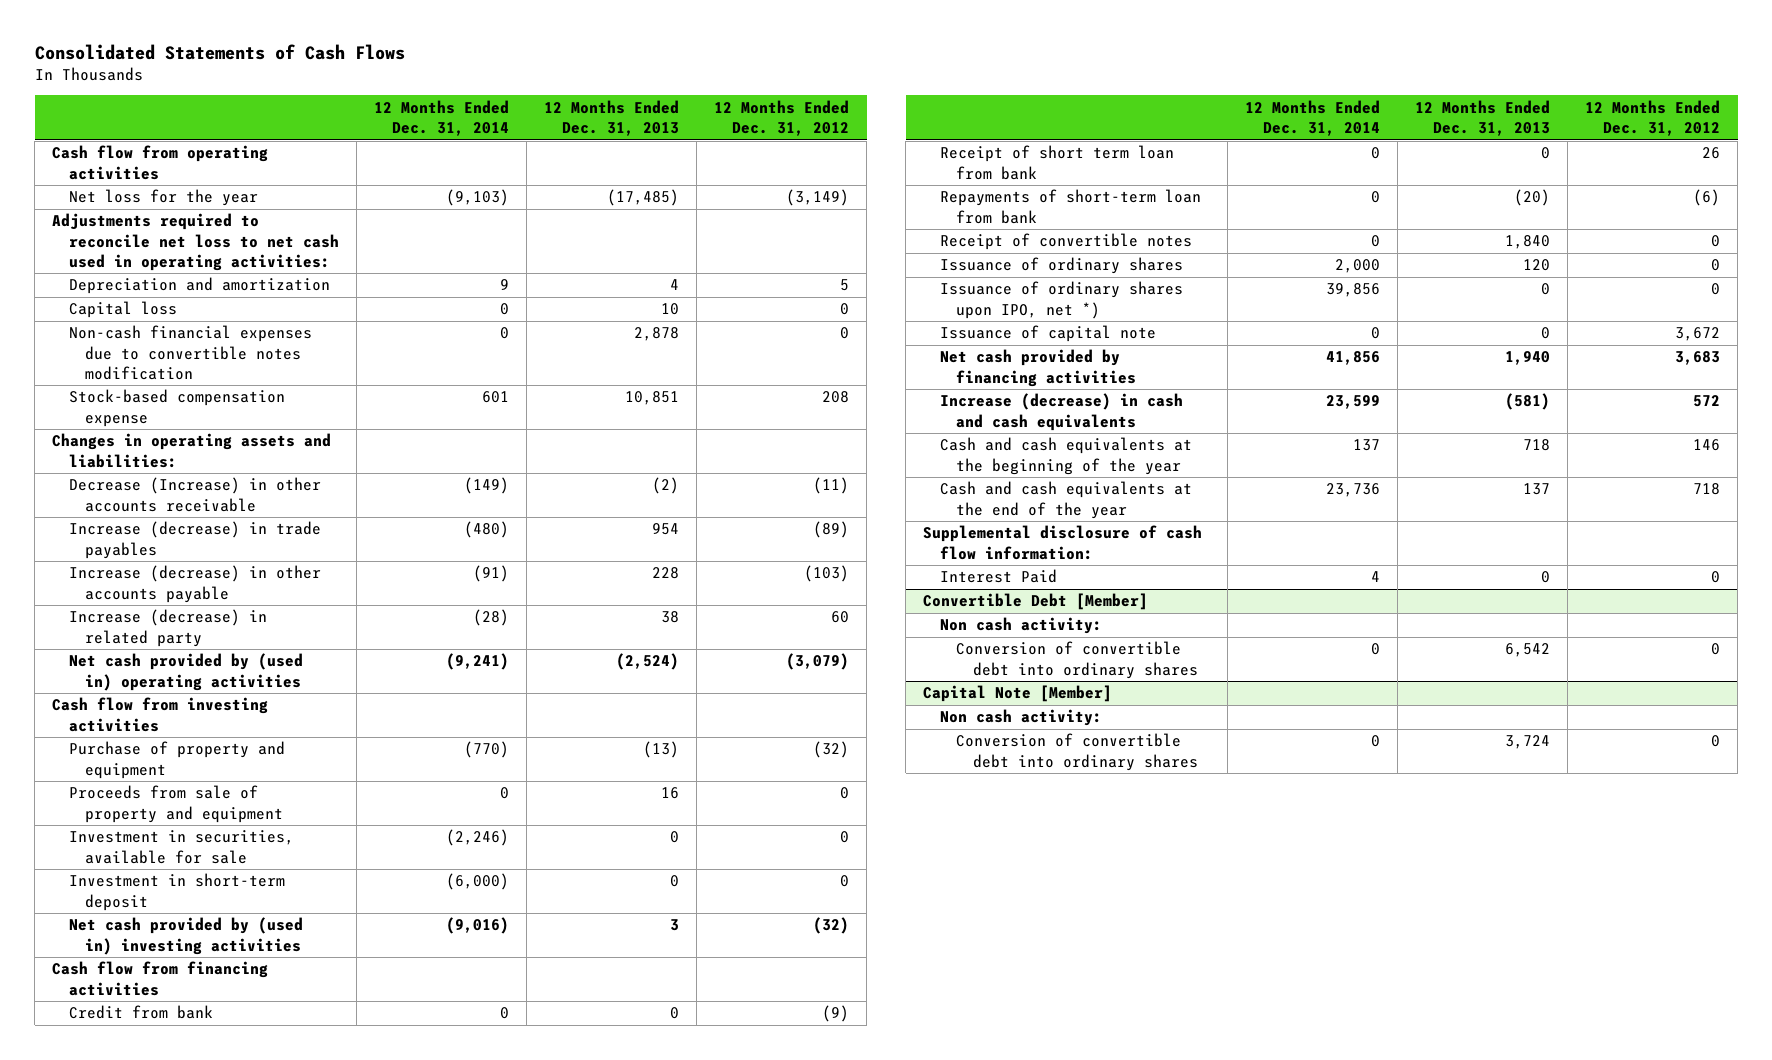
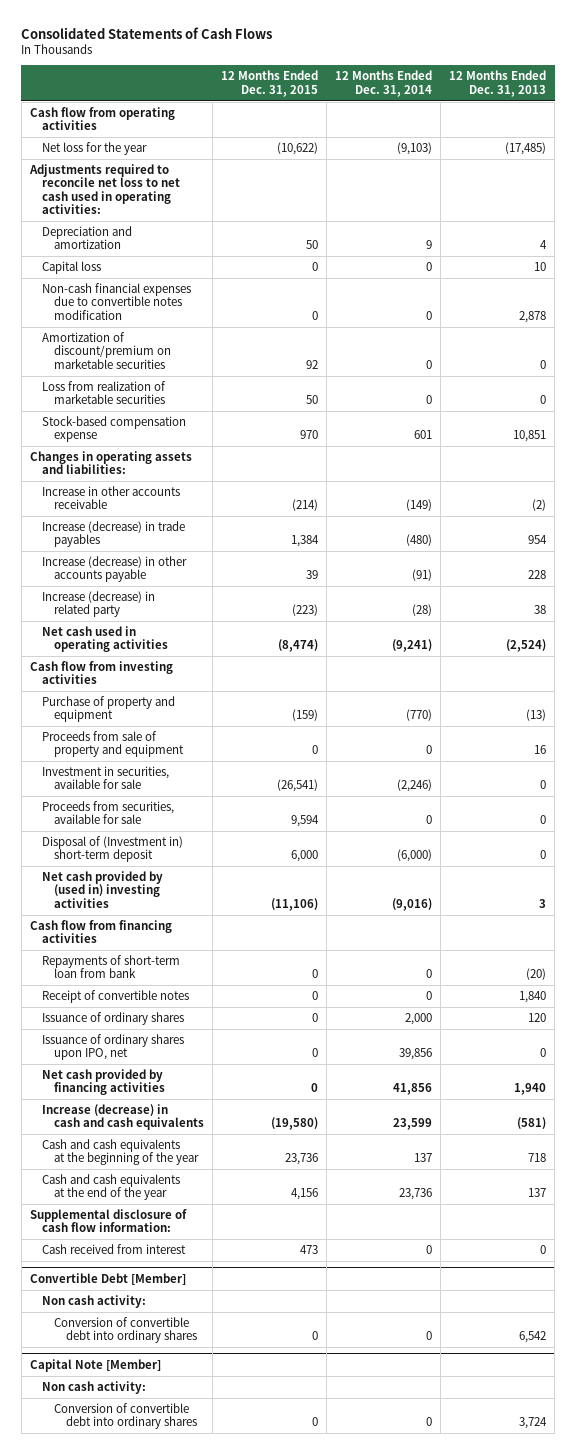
- | 12 Months Ended Dec. 31, 2014 | 12 Months Ended Dec. 31, 2013 | 12 Months Ended Dec. 31, 2012
+ | 12 Months Ended Dec. 31, 2015 | 12 Months Ended Dec. 31, 2014 | 12 Months Ended Dec. 31, 2013
+ Amortization of discount/premium on marketable securities | 92 | 0 | 0
+ Loss from realization of marketable securities | 50 | 0 | 0
- Decrease (Increase) in other accounts receivable | (149) | (2) | (11)
+ Increase in other accounts receivable | (214) | (149) | (2)
- Net cash provided by (used in) operating activities | (9,241) | (2,524) | (3,079)
+ Net cash used in operating activities | (8,474) | (9,241) | (2,524)
- Investment in short-term deposit | (6,000) | 0 | 0
+ Proceeds from securities, available for sale | 9,594 | 0 | 0
+ Disposal of (Investment in) short-term deposit | 6,000 | (6,000) | 0
- Credit from bank | 0 | 0 | (9)
- Receipt of short term loan from bank | 0 | 0 | 26
- Issuance of ordinary shares upon IPO, net *) | 39,856 | 0 | 0
- Issuance of capital note | 0 | 0 | 3,672
+ Issuance of ordinary shares upon IPO, net | 0 | 39,856 | 0
- Interest Paid | 4 | 0 | 0
+ Cash received from interest | 473 | 0 | 0

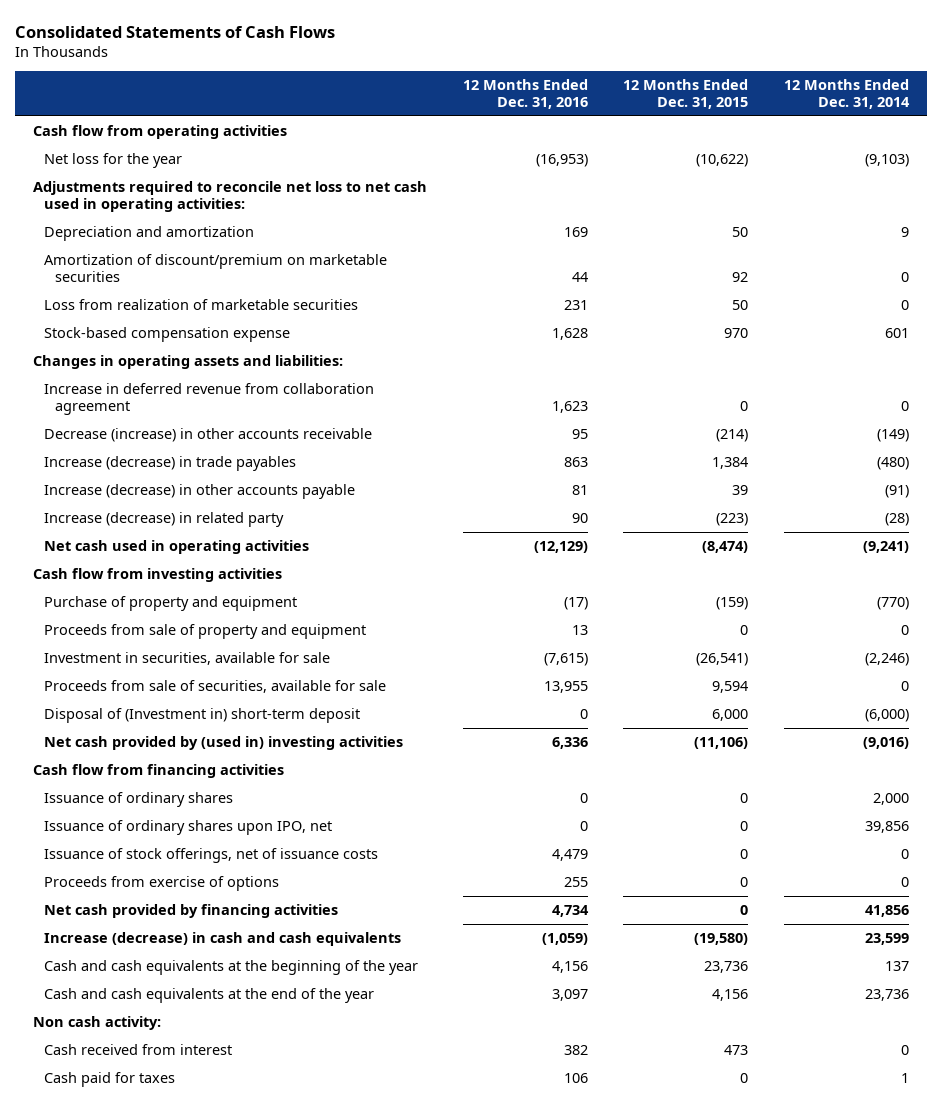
- | 12 Months Ended Dec. 31, 2015 | 12 Months Ended Dec. 31, 2014 | 12 Months Ended Dec. 31, 2013
+ | 12 Months Ended Dec. 31, 2016 | 12 Months Ended Dec. 31, 2015 | 12 Months Ended Dec. 31, 2014
- Capital loss | 0 | 0 | 10
- Non-cash financial expenses due to convertible notes modification | 0 | 0 | 2,878
- Increase in other accounts receivable | (214) | (149) | (2)
+ Increase in deferred revenue from collaboration agreement | 1,623 | 0 | 0
+ Decrease (increase) in other accounts receivable | 95 | (214) | (149)
- Proceeds from securities, available for sale | 9,594 | 0 | 0
+ Proceeds from sale of securities, available for sale | 13,955 | 9,594 | 0
- Repayments of short-term loan from bank | 0 | 0 | (20)
- Receipt of convertible notes | 0 | 0 | 1,840
+ Issuance of stock offerings, net of issuance costs | 4,479 | 0 | 0
+ Proceeds from exercise of options | 255 | 0 | 0
- Supplemental disclosure of cash flow information:
- Convertible Debt [Member]
- Conversion of convertible debt into ordinary shares | 0 | 0 | 6,542
- Capital Note [Member]
- Non cash activity:
- Conversion of convertible debt into ordinary shares | 0 | 0 | 3,724
moved down: Cash received from interest | 382 | 473 | 0
+ Cash paid for taxes | 106 | 0 | 1

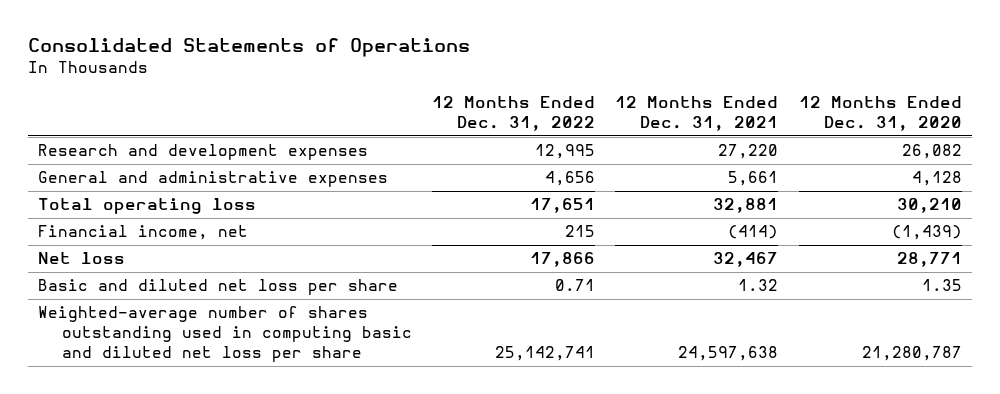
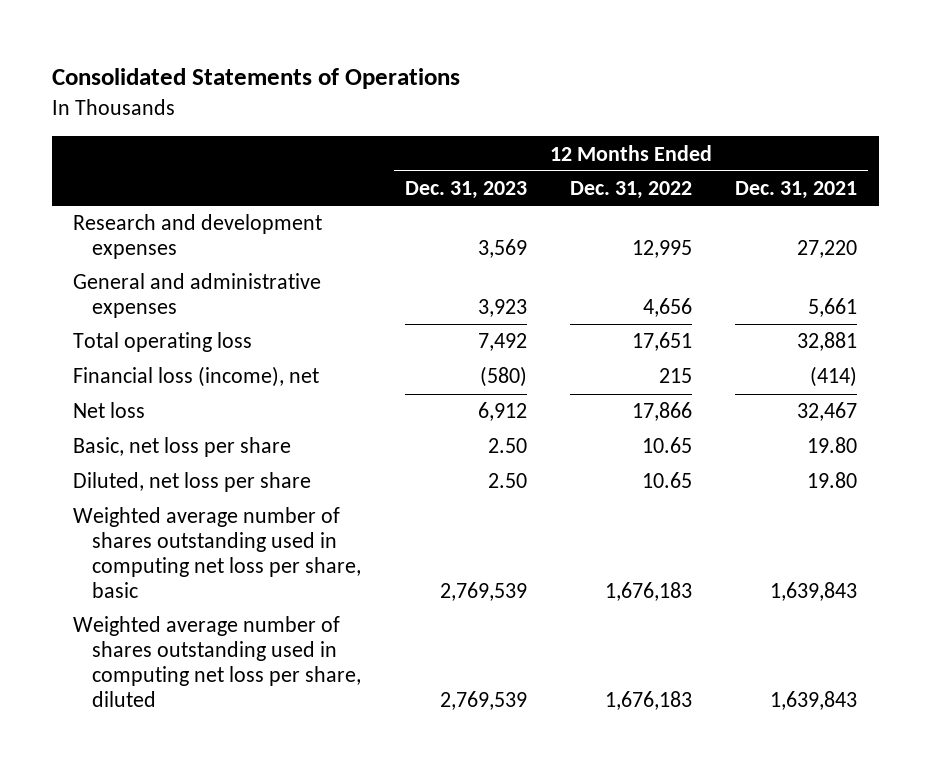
- | 12 Months Ended Dec. 31, 2022 | 12 Months Ended Dec. 31, 2021 | 12 Months Ended Dec. 31, 2020
+ | 12 Months Ended Dec. 31, 2023 | 12 Months Ended Dec. 31, 2022 | 12 Months Ended Dec. 31, 2021
- Financial income, net | 215 | (414) | (1,439)
+ Financial loss (income), net | (580) | 215 | (414)
- Basic and diluted net loss per share | 0.71 | 1.32 | 1.35
- Weighted-average number of shares outstanding used in computing basic and diluted net loss per share | 25,142,741 | 24,597,638 | 21,280,787
+ Basic, net loss per share | 2.50 | 10.65 | 19.80
+ Diluted, net loss per share | 2.50 | 10.65 | 19.80
+ Weighted average number of shares outstanding used in computing net loss per share, basic | 2,769,539 | 1,676,183 | 1,639,843
+ Weighted average number of shares outstanding used in computing net loss per share, diluted | 2,769,539 | 1,676,183 | 1,639,843

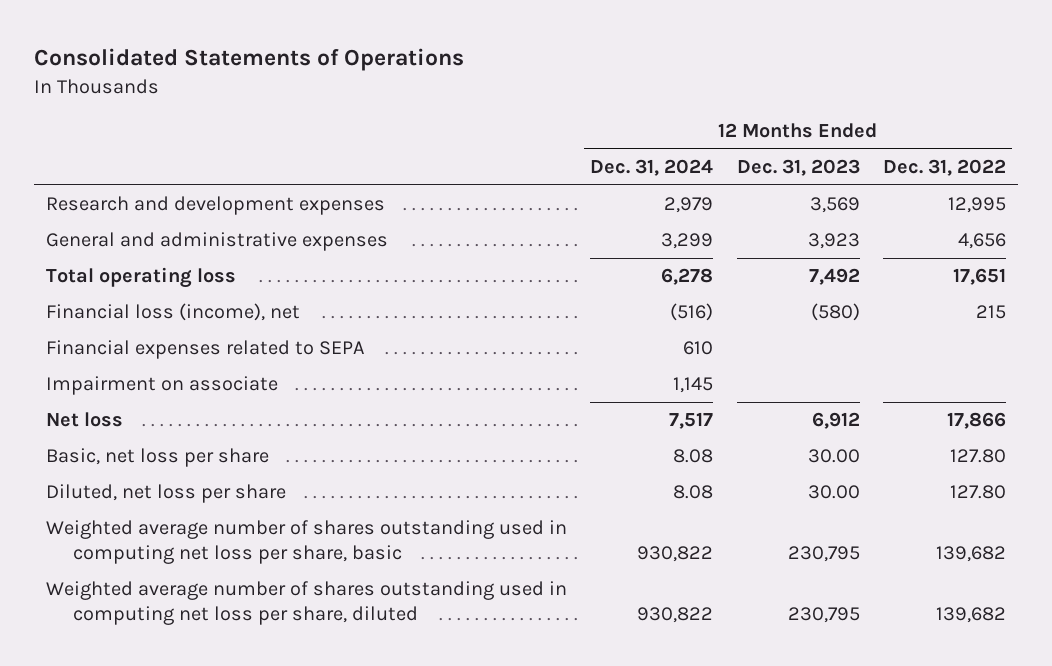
- | 12 Months Ended Dec. 31, 2023 | 12 Months Ended Dec. 31, 2022 | 12 Months Ended Dec. 31, 2021
+ | 12 Months Ended Dec. 31, 2024 | 12 Months Ended Dec. 31, 2023 | 12 Months Ended Dec. 31, 2022
+ Financial expenses related to SEPA | 610 | |
+ Impairment on associate | 1,145 | |
- Basic, net loss per share | 2.50 | 10.65 | 19.80
- Diluted, net loss per share | 2.50 | 10.65 | 19.80
- Weighted average number of shares outstanding used in computing net loss per share, basic | 2,769,539 | 1,676,183 | 1,639,843
- Weighted average number of shares outstanding used in computing net loss per share, diluted | 2,769,539 | 1,676,183 | 1,639,843
+ Basic, net loss per share | 8.08 | 30.00 | 127.80
+ Diluted, net loss per share | 8.08 | 30.00 | 127.80
+ Weighted average number of shares outstanding used in computing net loss per share, basic | 930,822 | 230,795 | 139,682
+ Weighted average number of shares outstanding used in computing net loss per share, diluted | 930,822 | 230,795 | 139,682

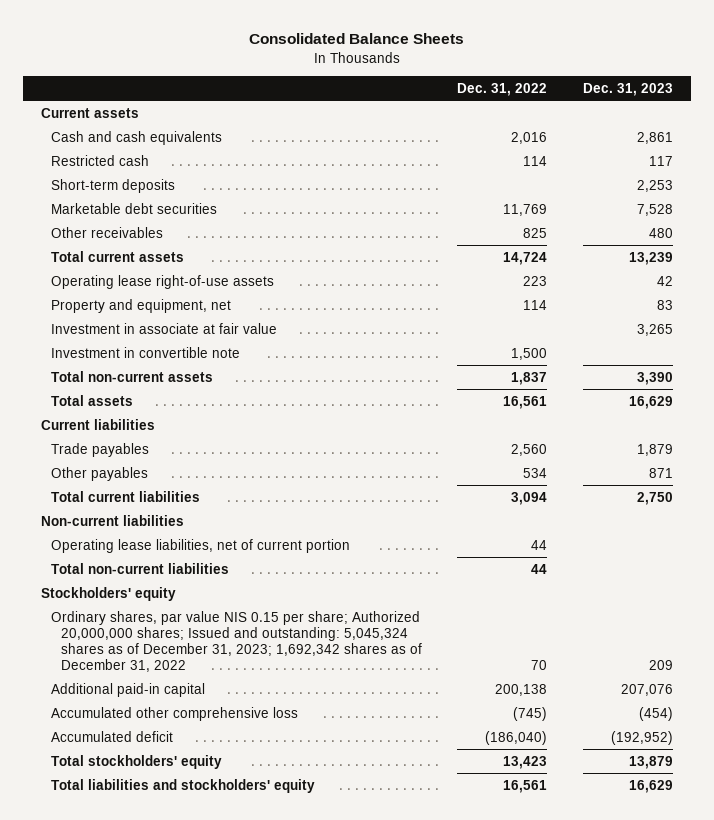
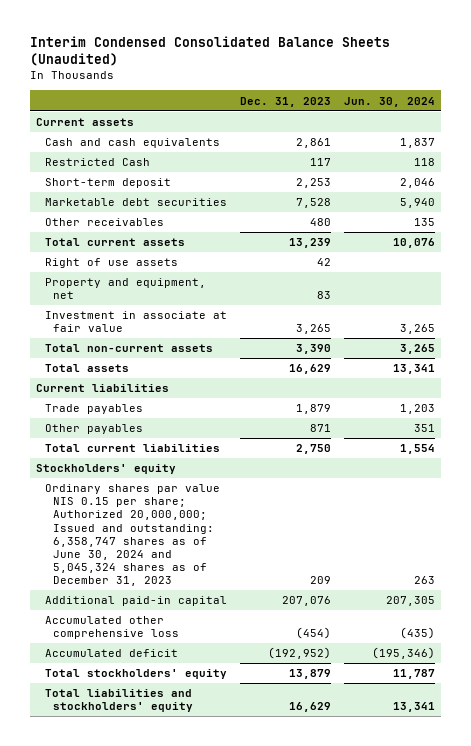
- Consolidated Balance Sheets
+ Interim Condensed Consolidated Balance Sheets (Unaudited)
- | Dec. 31, 2022 | Dec. 31, 2023
+ | Dec. 31, 2023 | Jun. 30, 2024
- Restricted cash | 114 | 117
- Short-term deposits | | 2,253
+ Restricted Cash | 117 | 118
+ Short-term deposit | 2,253 | 2,046
- Operating lease right-of-use assets | 223 | 42
+ Right of use assets | 42 |
- Investment in convertible note | 1,500 |
- Non-current liabilities
- Operating lease liabilities, net of current portion | 44 |
- Total non-current liabilities | 44 |
- Ordinary shares, par value NIS 0.15 per share; Authorized 20,000,000 shares; Issued and outstanding: 5,045,324 shares as of December 31, 2023; 1,692,342 shares as of December 31, 2022 | 70 | 209
+ Ordinary shares par value NIS 0.15 per share; Authorized 20,000,000; Issued and outstanding: 6,358,747 shares as of June 30, 2024 and 5,045,324 shares as of December 31, 2023 | 209 | 263

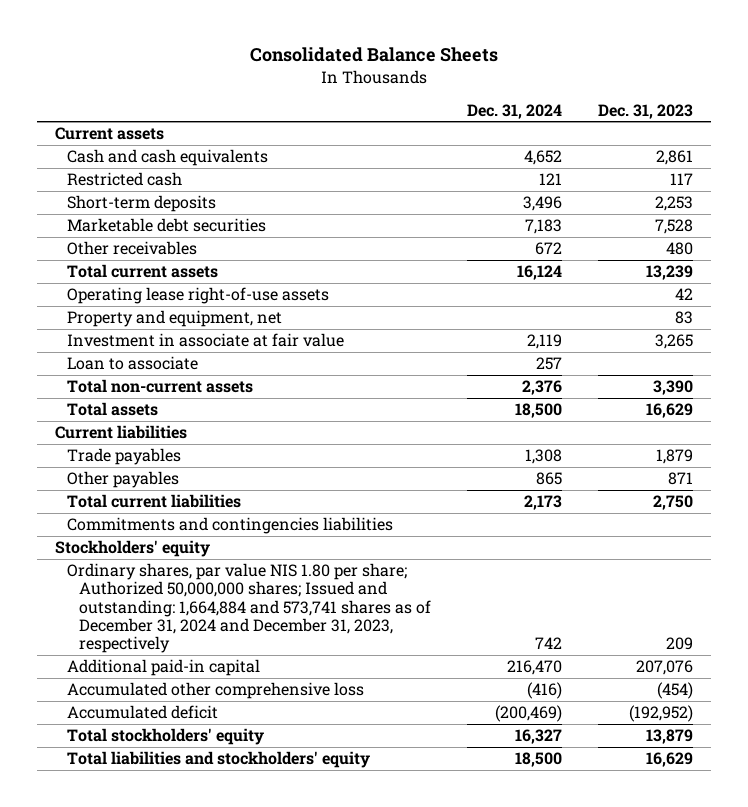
- Interim Condensed Consolidated Balance Sheets (Unaudited)
+ Consolidated Balance Sheets
- | Dec. 31, 2023 | Jun. 30, 2024
+ | Dec. 31, 2024 | Dec. 31, 2023
- Restricted Cash | 117 | 118
- Short-term deposit | 2,253 | 2,046
+ Restricted cash | 121 | 117
+ Short-term deposits | 3,496 | 2,253
- Right of use assets | 42 |
+ Operating lease right-of-use assets | | 42
+ Loan to associate | 257 |
+ Commitments and contingencies liabilities
- Ordinary shares par value NIS 0.15 per share; Authorized 20,000,000; Issued and outstanding: 6,358,747 shares as of June 30, 2024 and 5,045,324 shares as of December 31, 2023 | 209 | 263
+ Ordinary shares, par value NIS 1.80 per share; Authorized 50,000,000 shares; Issued and outstanding: 1,664,884 and 573,741 shares as of December 31, 2024 and December 31, 2023, respectively | 742 | 209

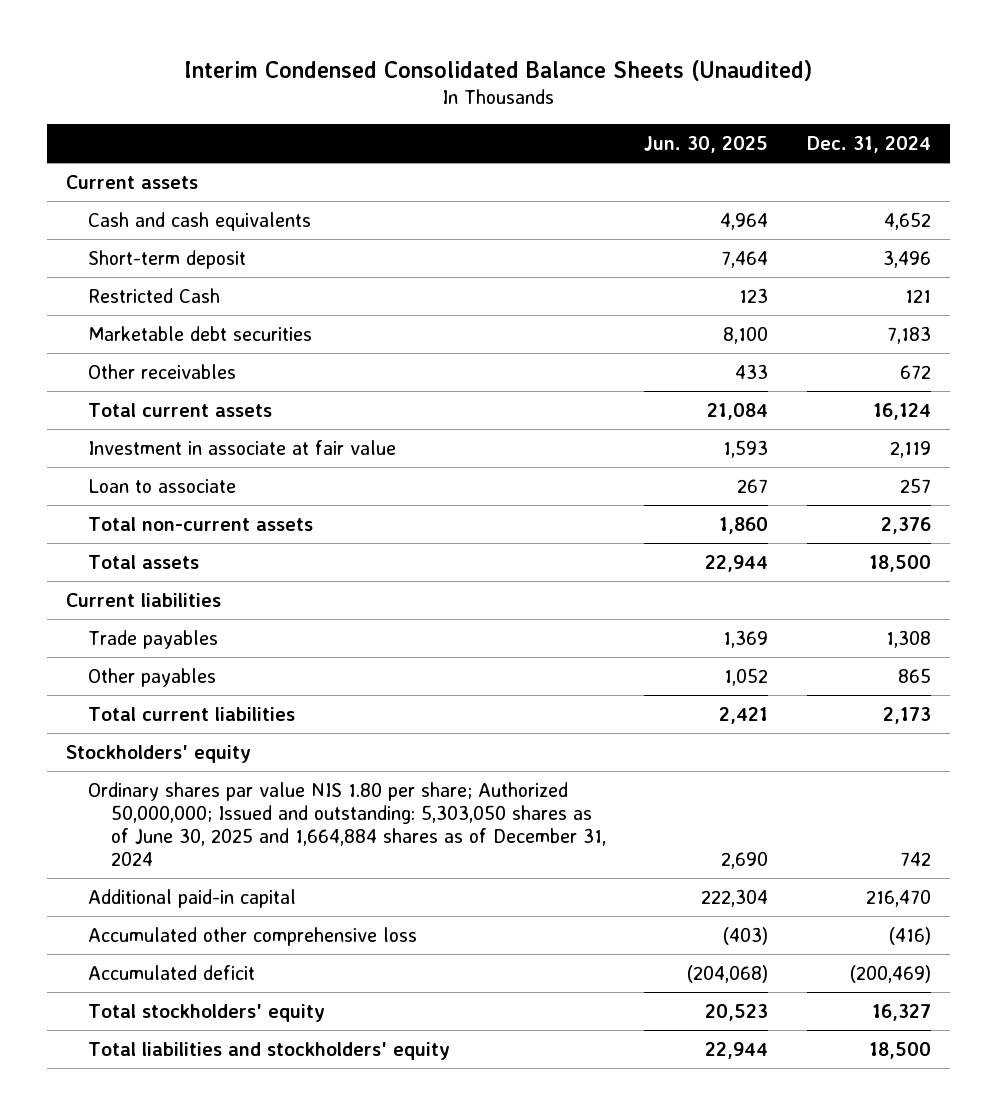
- Consolidated Balance Sheets
+ Interim Condensed Consolidated Balance Sheets (Unaudited)
- | Dec. 31, 2024 | Dec. 31, 2023
+ | Jun. 30, 2025 | Dec. 31, 2024
- Restricted cash | 121 | 117
- Short-term deposits | 3,496 | 2,253
+ Short-term deposit | 7,464 | 3,496
+ Restricted Cash | 123 | 121
- Operating lease right-of-use assets | | 42
- Property and equipment, net | | 83
- Commitments and contingencies liabilities
- Ordinary shares, par value NIS 1.80 per share; Authorized 50,000,000 shares; Issued and outstanding: 1,664,884 and 573,741 shares as of December 31, 2024 and December 31, 2023, respectively | 742 | 209
+ Ordinary shares par value NIS 1.80 per share; Authorized 50,000,000; Issued and outstanding: 5,303,050 shares as of June 30, 2025 and 1,664,884 shares as of December 31, 2024 | 2,690 | 742

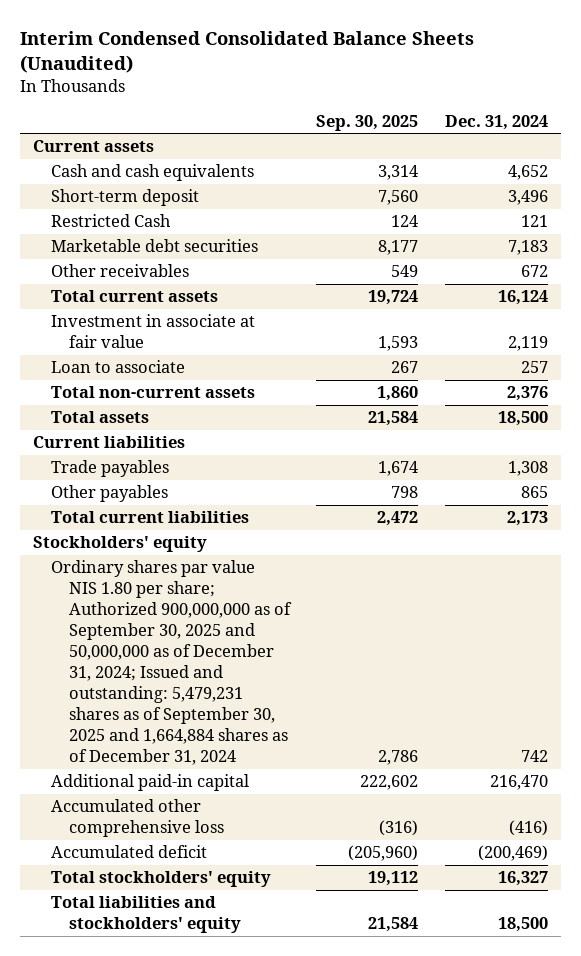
- | Jun. 30, 2025 | Dec. 31, 2024
+ | Sep. 30, 2025 | Dec. 31, 2024
- Ordinary shares par value NIS 1.80 per share; Authorized 50,000,000; Issued and outstanding: 5,303,050 shares as of June 30, 2025 and 1,664,884 shares as of December 31, 2024 | 2,690 | 742
+ Ordinary shares par value NIS 1.80 per share; Authorized 900,000,000 as of September 30, 2025 and 50,000,000 as of December 31, 2024; Issued and outstanding: 5,479,231 shares as of September 30, 2025 and 1,664,884 shares as of December 31, 2024 | 2,786 | 742

